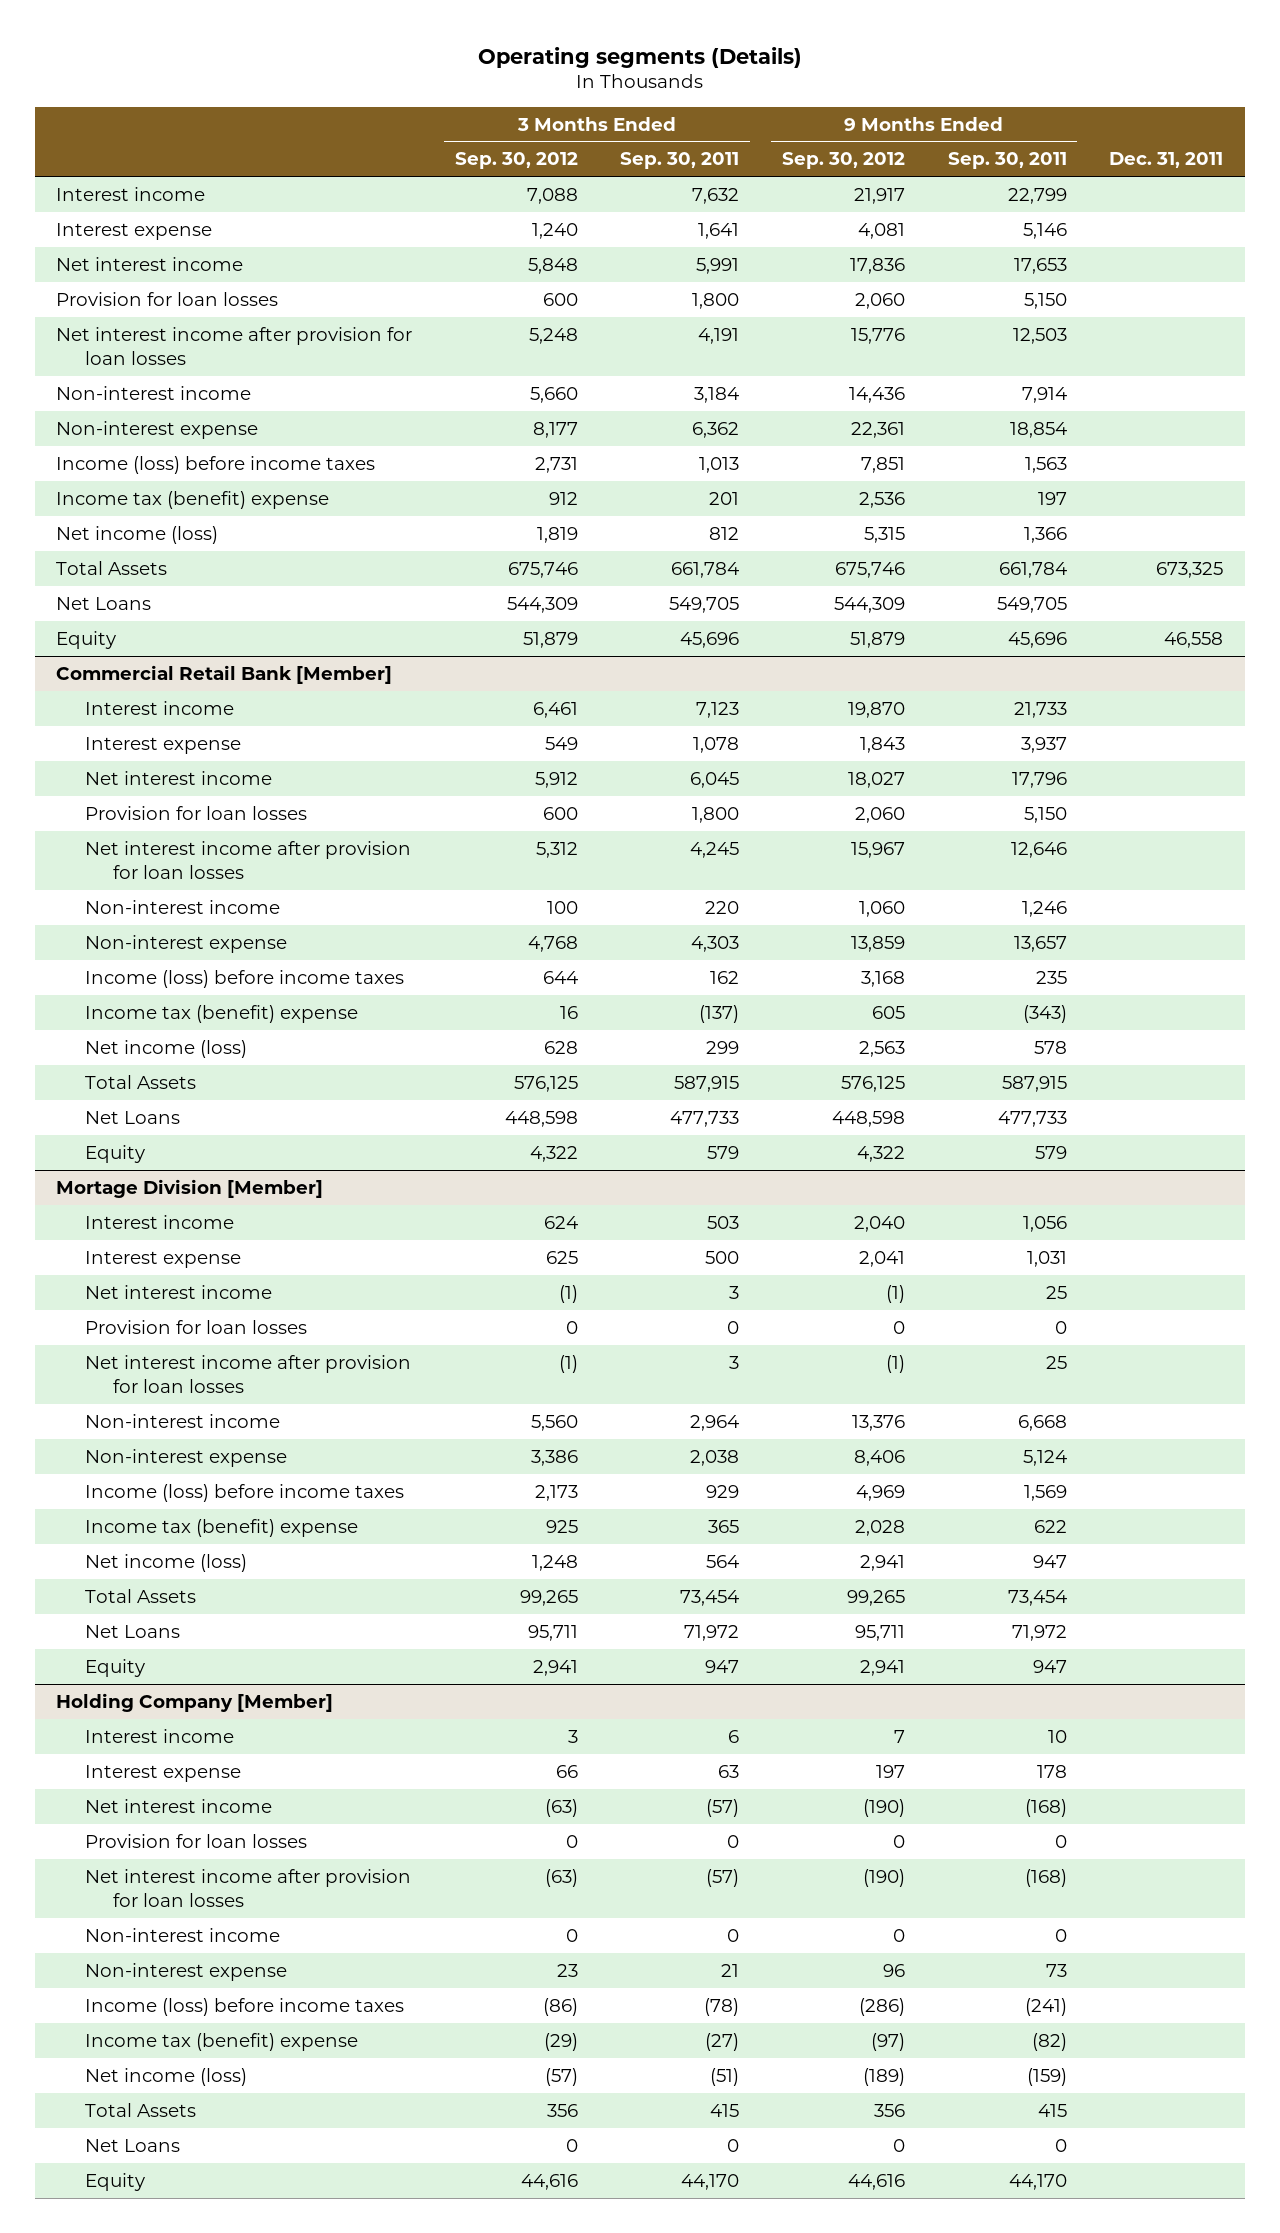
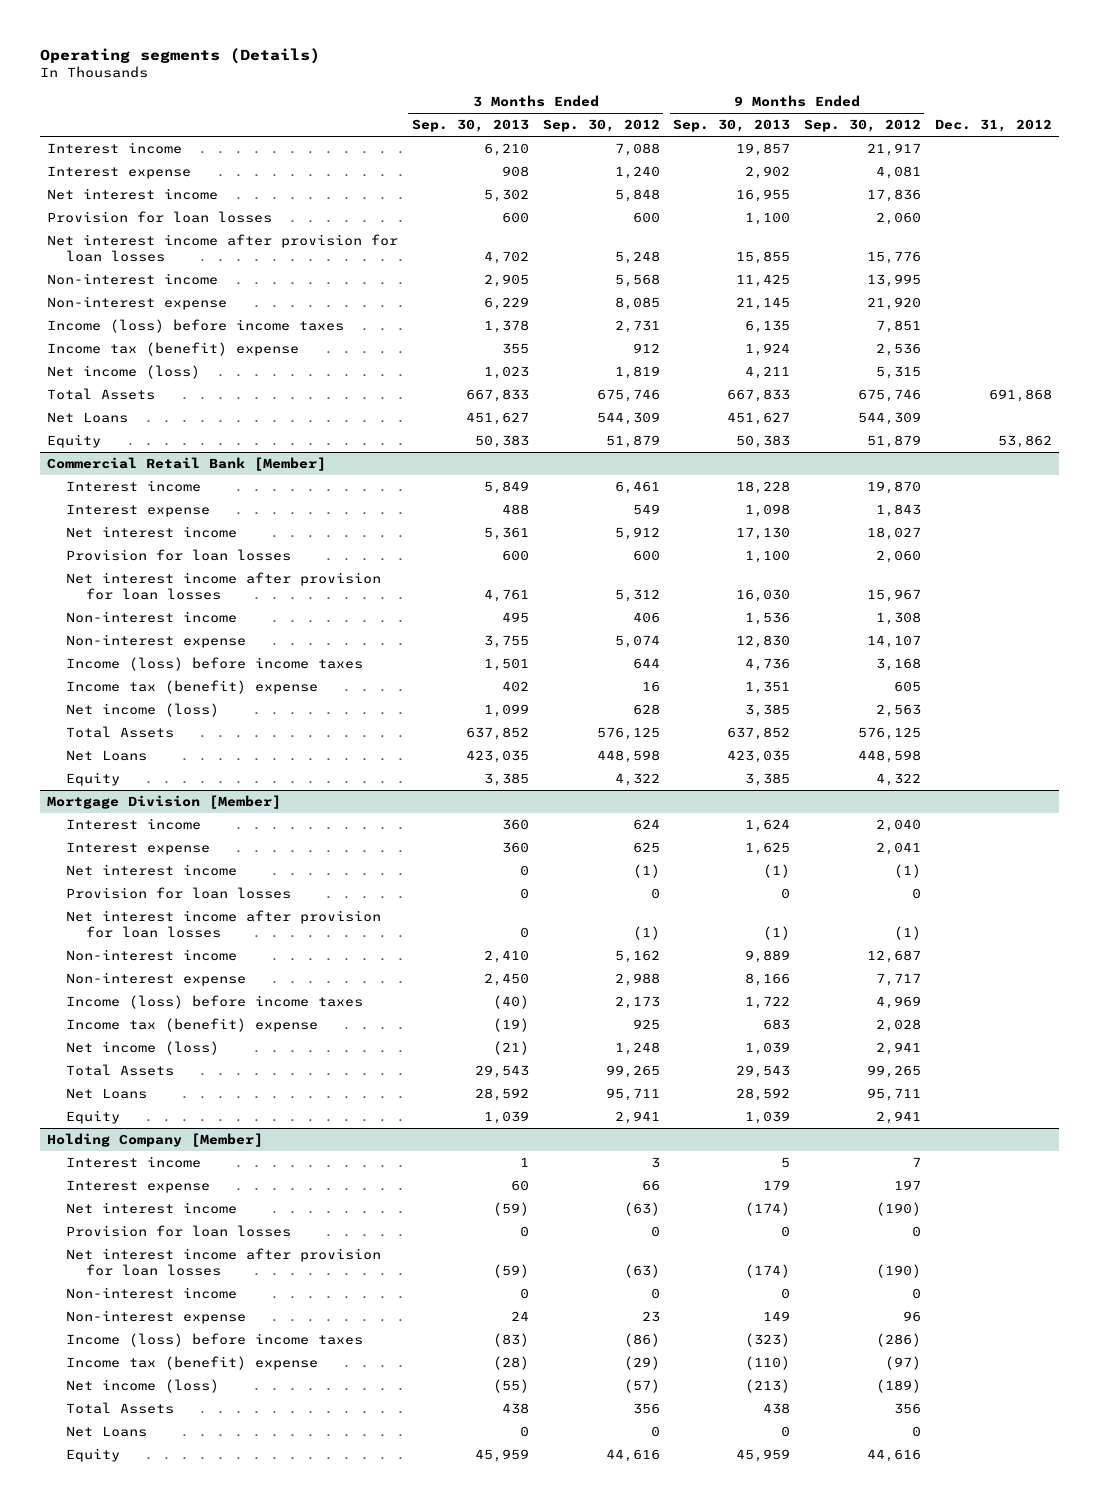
- | 3 Months Ended Sep. 30, 2012 | 3 Months Ended Sep. 30, 2011 | 9 Months Ended Sep. 30, 2012 | 9 Months Ended Sep. 30, 2011 | Dec. 31, 2011
+ | 3 Months Ended Sep. 30, 2013 | 3 Months Ended Sep. 30, 2012 | 9 Months Ended Sep. 30, 2013 | 9 Months Ended Sep. 30, 2012 | Dec. 31, 2012
- Non-interest income | 5,660 | 3,184 | 14,436 | 7,914 |
- Non-interest expense | 8,177 | 6,362 | 22,361 | 18,854 |
+ Non-interest income | 2,905 | 5,568 | 11,425 | 13,995 |
+ Non-interest expense | 6,229 | 8,085 | 21,145 | 21,920 |
@ Commercial Retail Bank [Member]
- Non-interest income | 100 | 220 | 1,060 | 1,246 |
- Non-interest expense | 4,768 | 4,303 | 13,859 | 13,657 |
+ Non-interest income | 495 | 406 | 1,536 | 1,308 |
+ Non-interest expense | 3,755 | 5,074 | 12,830 | 14,107 |
- Mortage Division [Member]
+ Mortgage Division [Member]
- Non-interest income | 5,560 | 2,964 | 13,376 | 6,668 |
- Non-interest expense | 3,386 | 2,038 | 8,406 | 5,124 |
+ Non-interest income | 2,410 | 5,162 | 9,889 | 12,687 |
+ Non-interest expense | 2,450 | 2,988 | 8,166 | 7,717 |

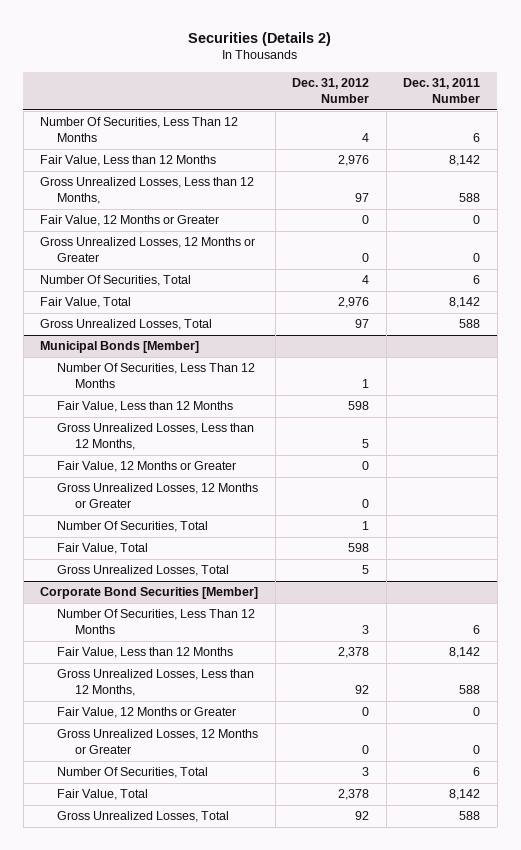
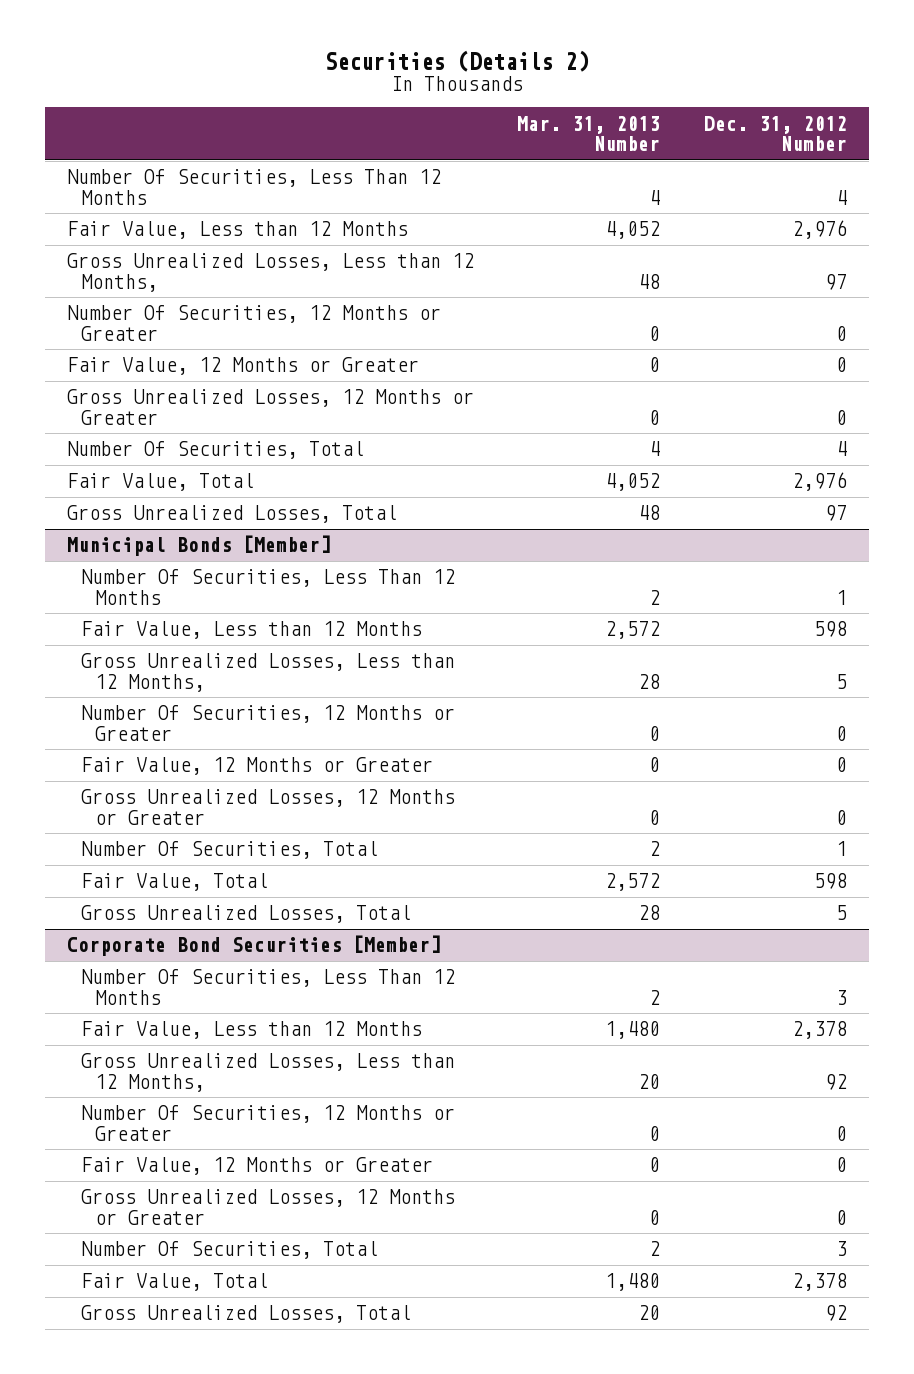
- | Dec. 31, 2012 Number | Dec. 31, 2011 Number
+ | Mar. 31, 2013 Number | Dec. 31, 2012 Number
+ Number Of Securities, 12 Months or Greater | 0 | 0
@ Municipal Bonds [Member]
+ Number Of Securities, 12 Months or Greater | 0 | 0
@ Corporate Bond Securities [Member]
+ Number Of Securities, 12 Months or Greater | 0 | 0

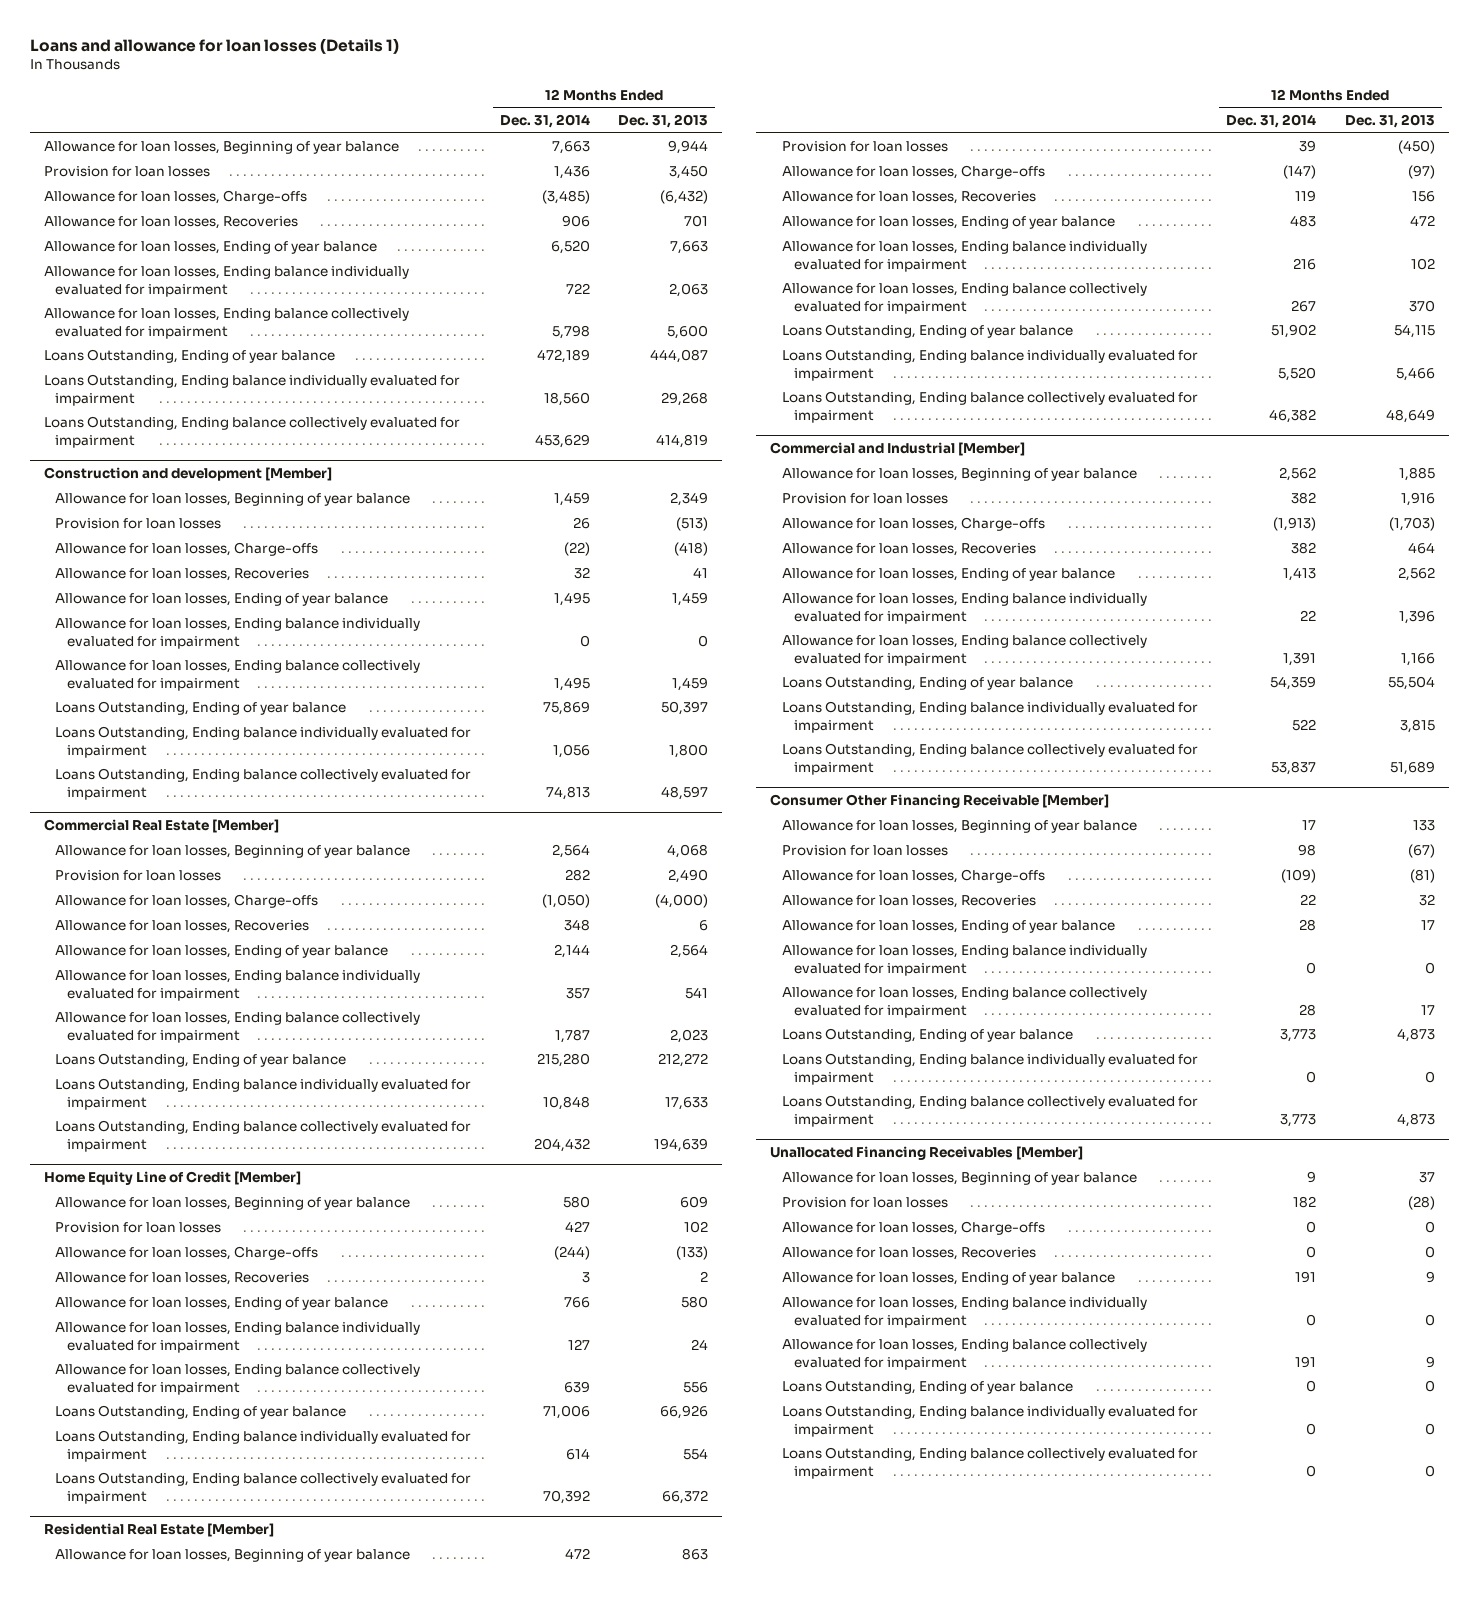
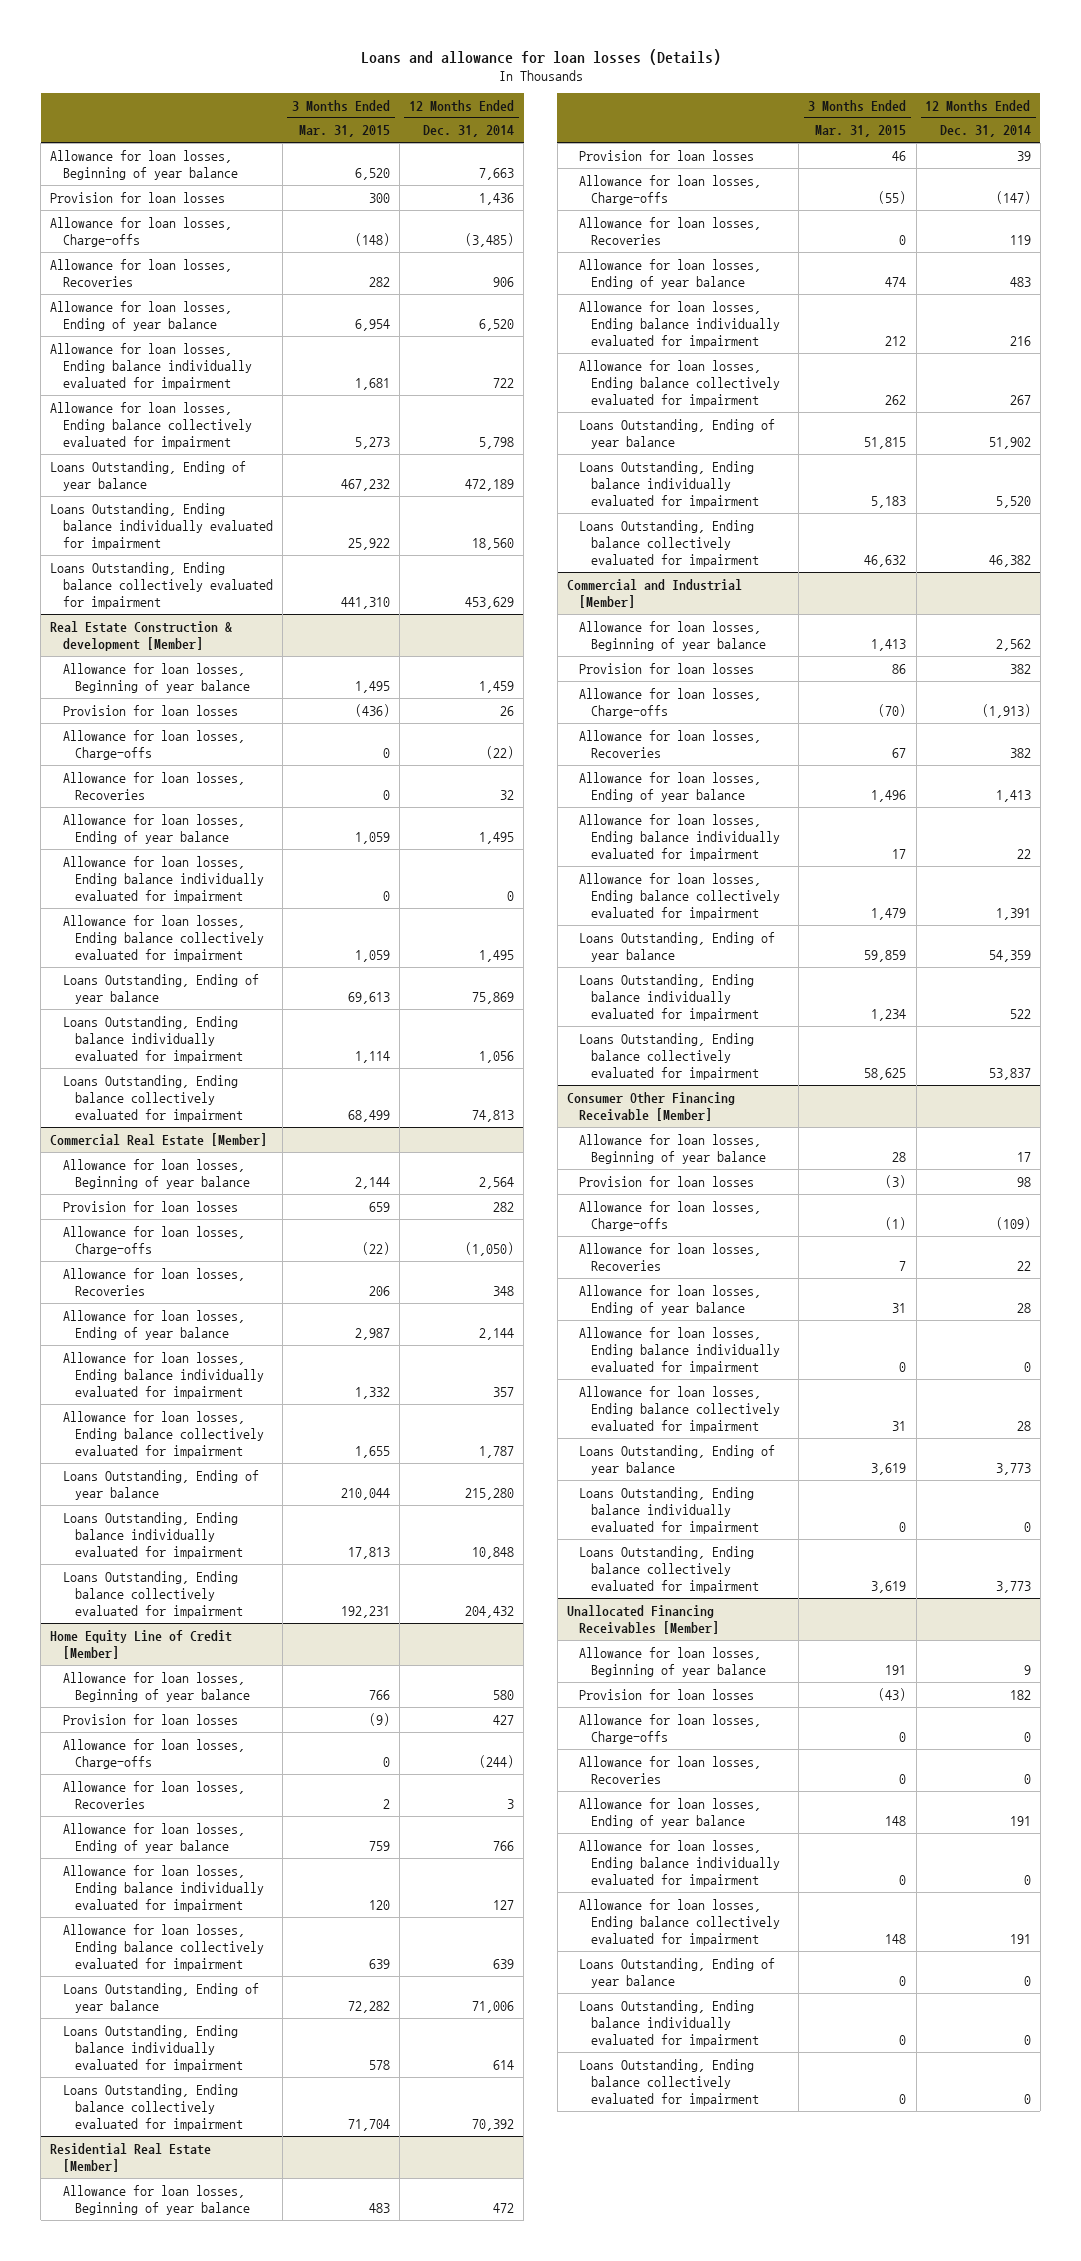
- Loans and allowance for loan losses (Details 1)
+ Loans and allowance for loan losses (Details)
- | 12 Months Ended Dec. 31, 2014 | 12 Months Ended Dec. 31, 2013
+ | 3 Months Ended Mar. 31, 2015 | 12 Months Ended Dec. 31, 2014
- Construction and development [Member]
+ Real Estate Construction & development [Member]

